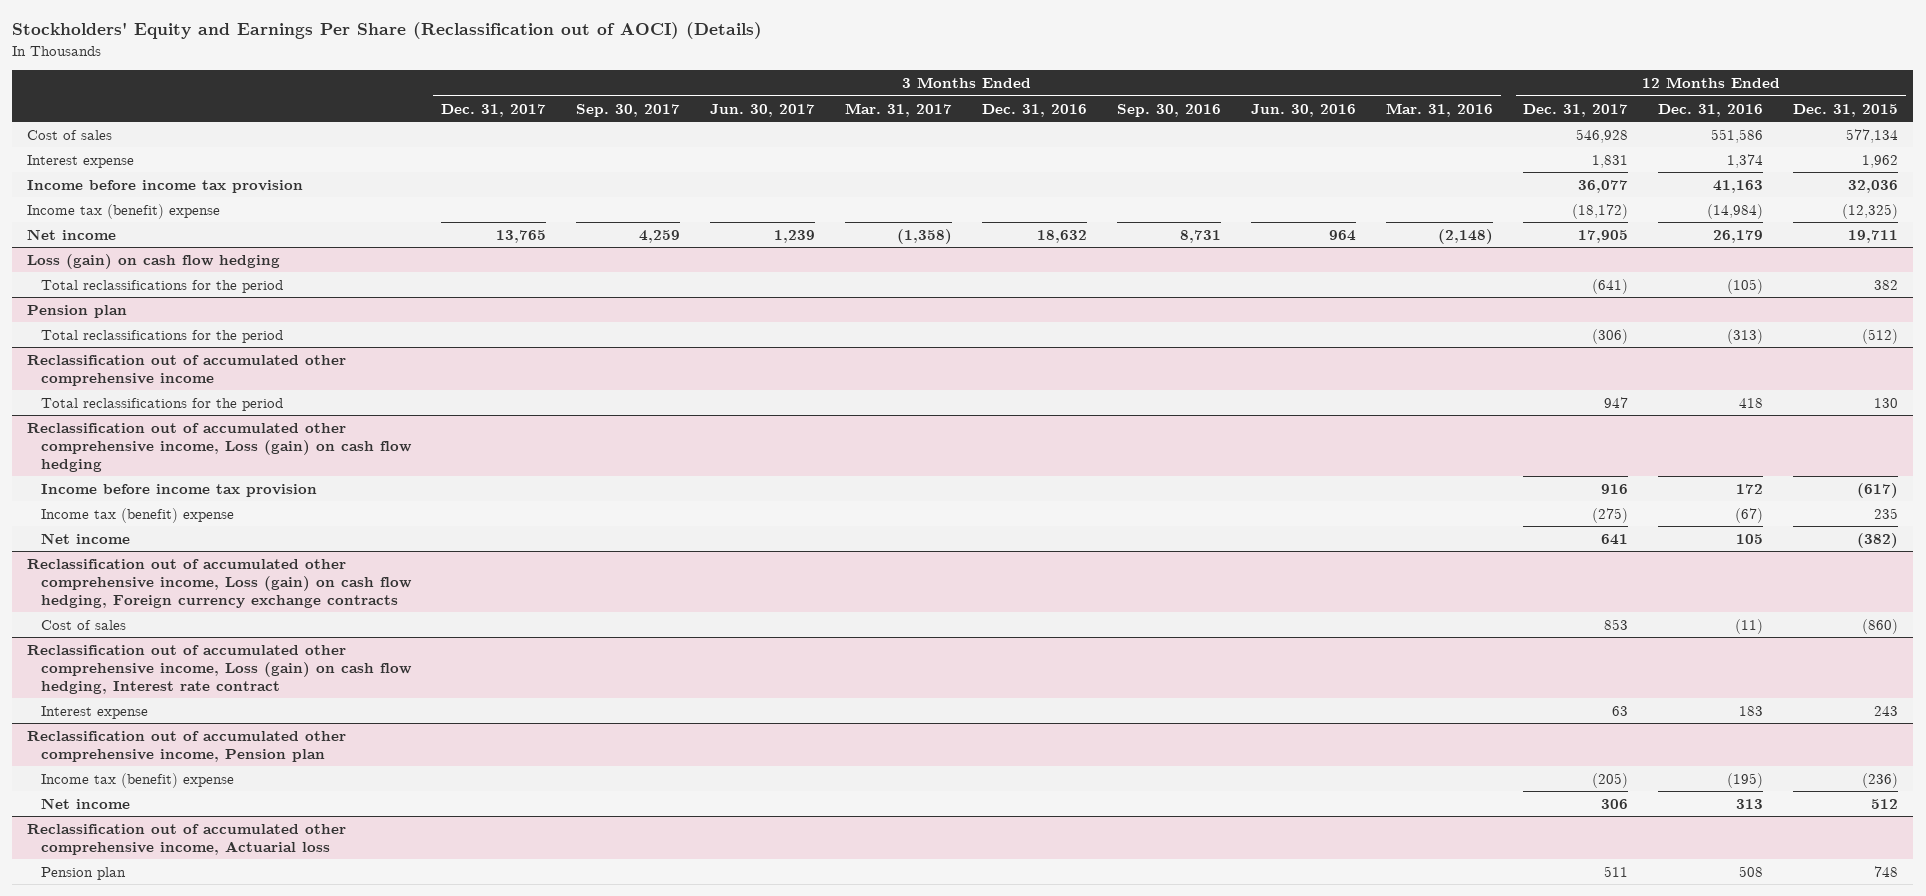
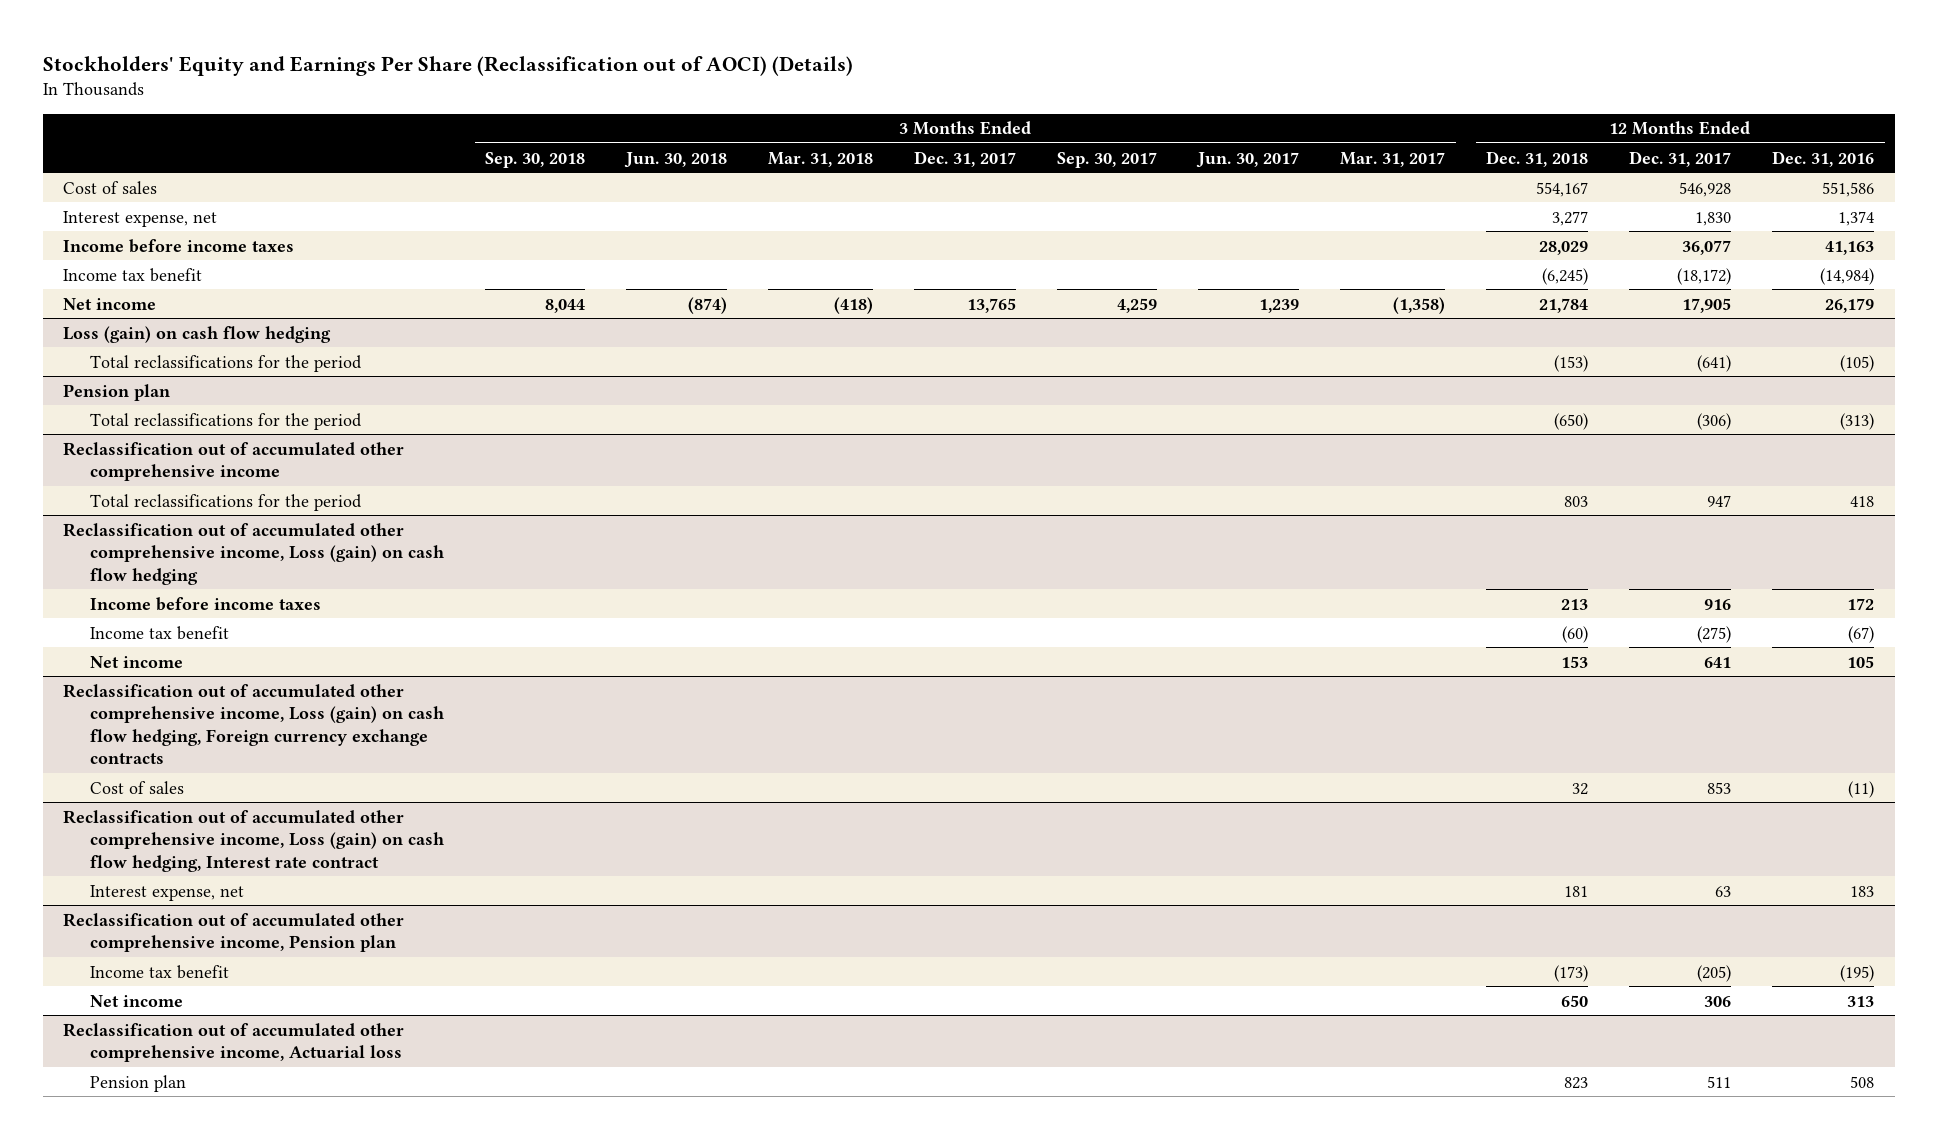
- | 3 Months Ended Dec. 31, 2017 | 3 Months Ended Sep. 30, 2017 | 3 Months Ended Jun. 30, 2017 | 3 Months Ended Mar. 31, 2017 | 3 Months Ended Dec. 31, 2016 | 3 Months Ended Sep. 30, 2016 | 3 Months Ended Jun. 30, 2016 | 3 Months Ended Mar. 31, 2016 | 12 Months Ended Dec. 31, 2017 | 12 Months Ended Dec. 31, 2016 | 12 Months Ended Dec. 31, 2015
+ | 3 Months Ended Sep. 30, 2018 | 3 Months Ended Jun. 30, 2018 | 3 Months Ended Mar. 31, 2018 | 3 Months Ended Dec. 31, 2017 | 3 Months Ended Sep. 30, 2017 | 3 Months Ended Jun. 30, 2017 | 3 Months Ended Mar. 31, 2017 | 12 Months Ended Dec. 31, 2018 | 12 Months Ended Dec. 31, 2017 | 12 Months Ended Dec. 31, 2016
- Interest expense | | | | | | | | | 1,831 | 1,374 | 1,962
- Income before income tax provision | | | | | | | | | 36,077 | 41,163 | 32,036
- Income tax (benefit) expense | | | | | | | | | (18,172) | (14,984) | (12,325)
+ Interest expense, net | | | | | | | | 3,277 | 1,830 | 1,374
+ Income before income taxes | | | | | | | | 28,029 | 36,077 | 41,163
+ Income tax benefit | | | | | | | | (6,245) | (18,172) | (14,984)
@ Reclassification out of accumulated other comprehensive income, Loss (gain) on cash flow hedging
- Income before income tax provision | | | | | | | | | 916 | 172 | (617)
- Income tax (benefit) expense | | | | | | | | | (275) | (67) | 235
+ Income before income taxes | | | | | | | | 213 | 916 | 172
+ Income tax benefit | | | | | | | | (60) | (275) | (67)
@ Reclassification out of accumulated other comprehensive income, Loss (gain) on cash flow hedging, Interest rate contract
- Interest expense | | | | | | | | | 63 | 183 | 243
+ Interest expense, net | | | | | | | | 181 | 63 | 183
@ Reclassification out of accumulated other comprehensive income, Pension plan
- Income tax (benefit) expense | | | | | | | | | (205) | (195) | (236)
+ Income tax benefit | | | | | | | | (173) | (205) | (195)

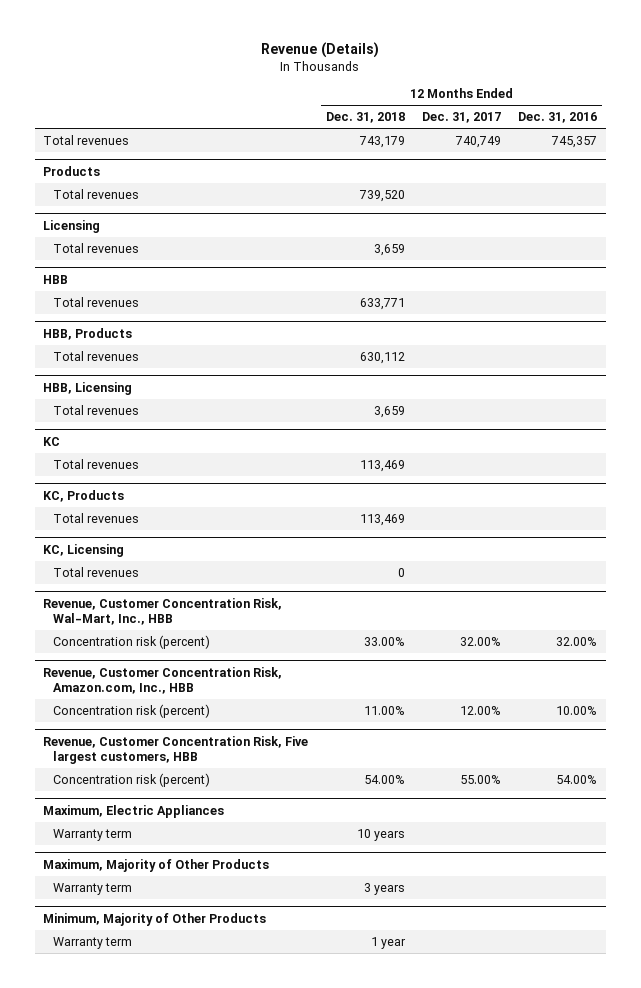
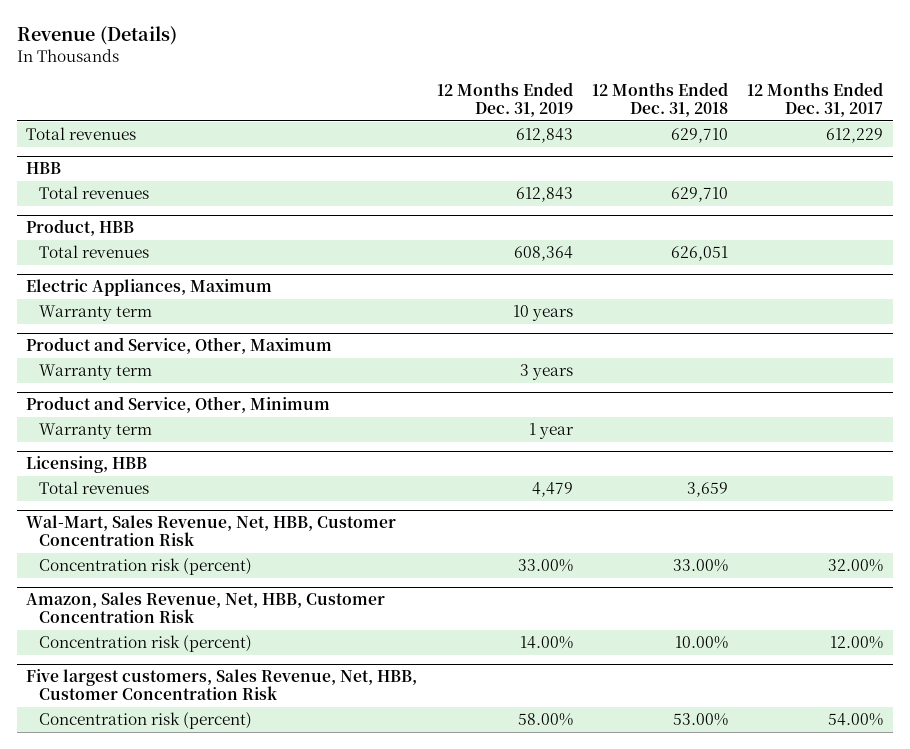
- | 12 Months Ended Dec. 31, 2018 | 12 Months Ended Dec. 31, 2017 | 12 Months Ended Dec. 31, 2016
+ | 12 Months Ended Dec. 31, 2019 | 12 Months Ended Dec. 31, 2018 | 12 Months Ended Dec. 31, 2017
- Total revenues | 743,179 | 740,749 | 745,357
- Products
- Total revenues | 739,520 | |
- Licensing
- Total revenues | 3,659 | |
+ Total revenues | 612,843 | 629,710 | 612,229
@ HBB
- Total revenues | 633,771 | |
- HBB, Products
- Total revenues | 630,112 | |
- HBB, Licensing
@ HBB
+ Total revenues | 612,843 | 629,710 |
+ Product, HBB
+ Total revenues | 608,364 | 626,051 |
+ Electric Appliances, Maximum
+ Warranty term | 10 years | |
+ Product and Service, Other, Maximum
+ Warranty term | 3 years | |
+ Product and Service, Other, Minimum
+ Warranty term | 1 year | |
+ Licensing, HBB
- KC
- Total revenues | 113,469 | |
- KC, Products
- Total revenues | 113,469 | |
- KC, Licensing
- Total revenues | 0 | |
- Revenue, Customer Concentration Risk, Wal-Mart, Inc., HBB
+ Wal-Mart, Sales Revenue, Net, HBB, Customer Concentration Risk
- Revenue, Customer Concentration Risk, Amazon.com, Inc., HBB
- Concentration risk (percent) | 11.00% | 12.00% | 10.00%
- Revenue, Customer Concentration Risk, Five largest customers, HBB
- Concentration risk (percent) | 54.00% | 55.00% | 54.00%
- Maximum, Electric Appliances
- Warranty term | 10 years | |
- Maximum, Majority of Other Products
- Warranty term | 3 years | |
- Minimum, Majority of Other Products
- Warranty term | 1 year | |
+ Amazon, Sales Revenue, Net, HBB, Customer Concentration Risk
+ Concentration risk (percent) | 14.00% | 10.00% | 12.00%
+ Five largest customers, Sales Revenue, Net, HBB, Customer Concentration Risk
+ Concentration risk (percent) | 58.00% | 53.00% | 54.00%

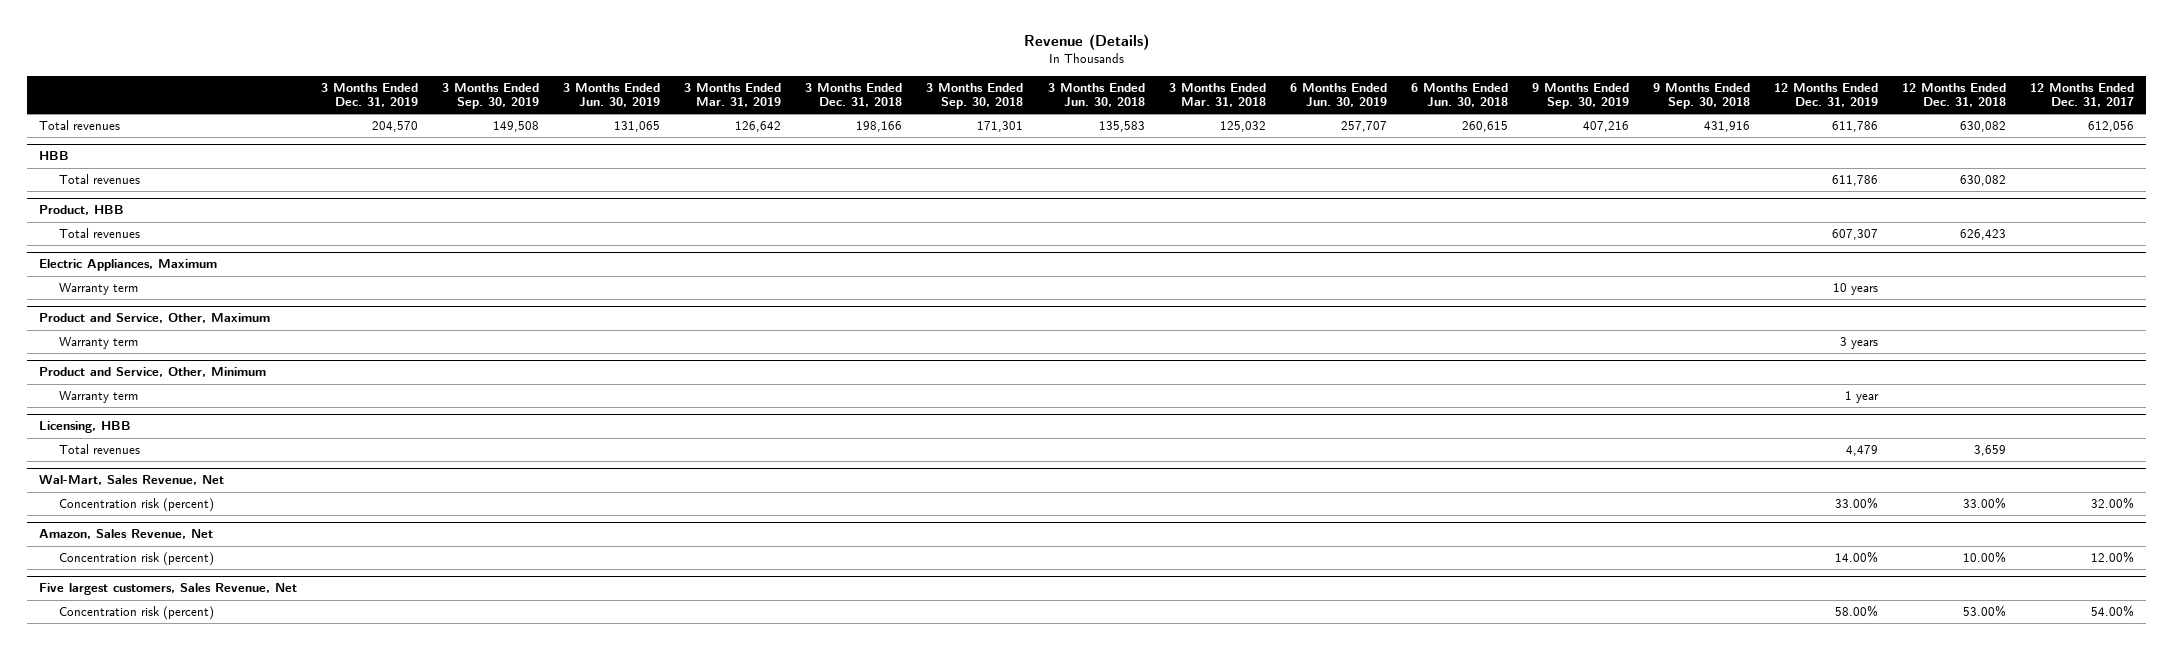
- | 12 Months Ended Dec. 31, 2019 | 12 Months Ended Dec. 31, 2018 | 12 Months Ended Dec. 31, 2017
+ | 3 Months Ended Dec. 31, 2019 | 3 Months Ended Sep. 30, 2019 | 3 Months Ended Jun. 30, 2019 | 3 Months Ended Mar. 31, 2019 | 3 Months Ended Dec. 31, 2018 | 3 Months Ended Sep. 30, 2018 | 3 Months Ended Jun. 30, 2018 | 3 Months Ended Mar. 31, 2018 | 6 Months Ended Jun. 30, 2019 | 6 Months Ended Jun. 30, 2018 | 9 Months Ended Sep. 30, 2019 | 9 Months Ended Sep. 30, 2018 | 12 Months Ended Dec. 31, 2019 | 12 Months Ended Dec. 31, 2018 | 12 Months Ended Dec. 31, 2017
- Total revenues | 612,843 | 629,710 | 612,229
+ Total revenues | 204,570 | 149,508 | 131,065 | 126,642 | 198,166 | 171,301 | 135,583 | 125,032 | 257,707 | 260,615 | 407,216 | 431,916 | 611,786 | 630,082 | 612,056
@ HBB
- Total revenues | 612,843 | 629,710 |
+ Total revenues | | | | | | | | | | | | | 611,786 | 630,082 |
@ Product, HBB
- Total revenues | 608,364 | 626,051 |
+ Total revenues | | | | | | | | | | | | | 607,307 | 626,423 |
- Wal-Mart, Sales Revenue, Net, HBB, Customer Concentration Risk
+ Wal-Mart, Sales Revenue, Net
- Amazon, Sales Revenue, Net, HBB, Customer Concentration Risk
+ Amazon, Sales Revenue, Net
- Five largest customers, Sales Revenue, Net, HBB, Customer Concentration Risk
+ Five largest customers, Sales Revenue, Net

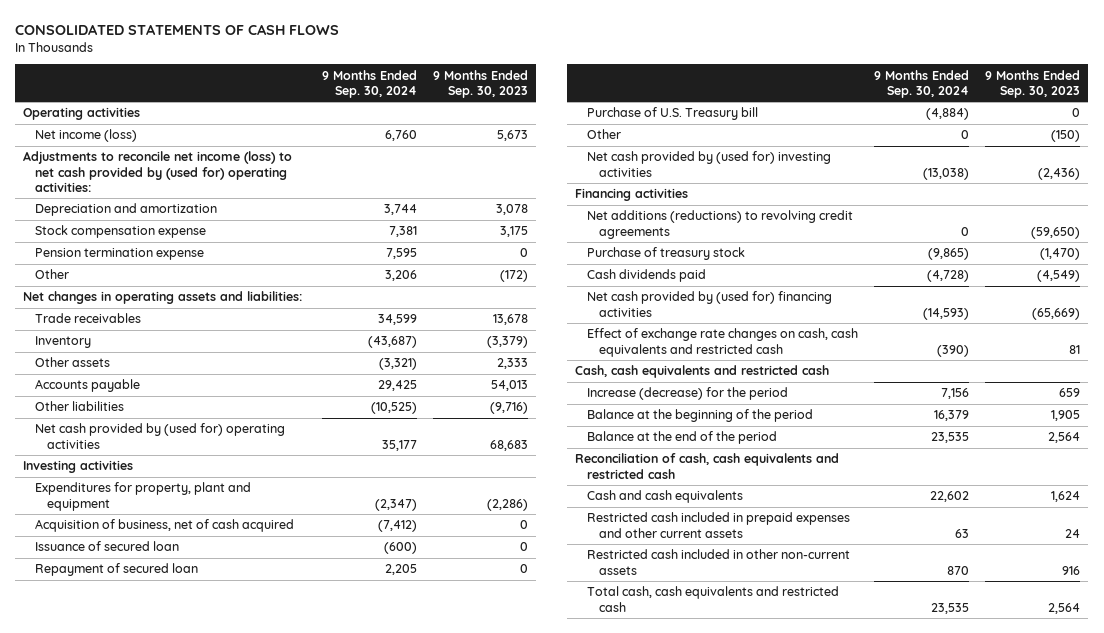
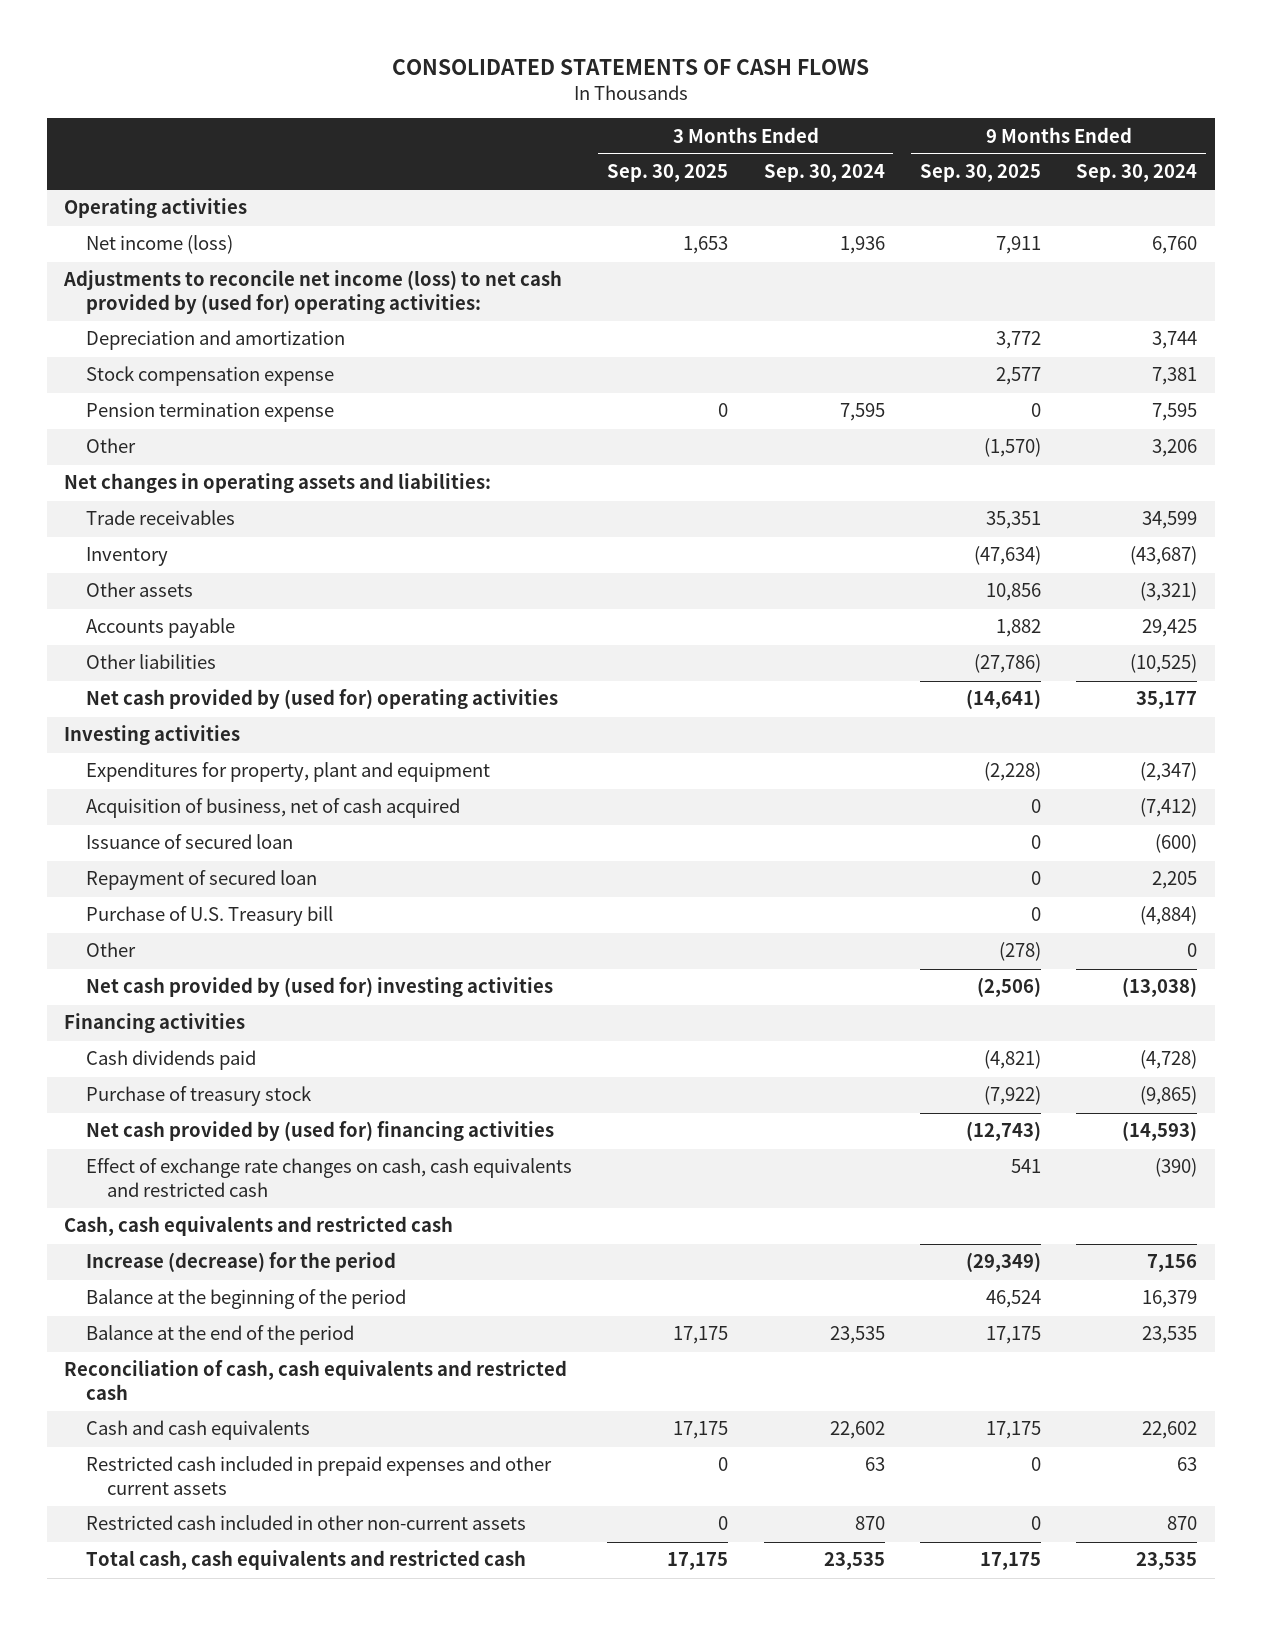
- | 9 Months Ended Sep. 30, 2024 | 9 Months Ended Sep. 30, 2023
+ | 3 Months Ended Sep. 30, 2025 | 3 Months Ended Sep. 30, 2024 | 9 Months Ended Sep. 30, 2025 | 9 Months Ended Sep. 30, 2024
- Net additions (reductions) to revolving credit agreements | 0 | (59,650)
moved down: Purchase of treasury stock | | | (7,922) | (9,865)

